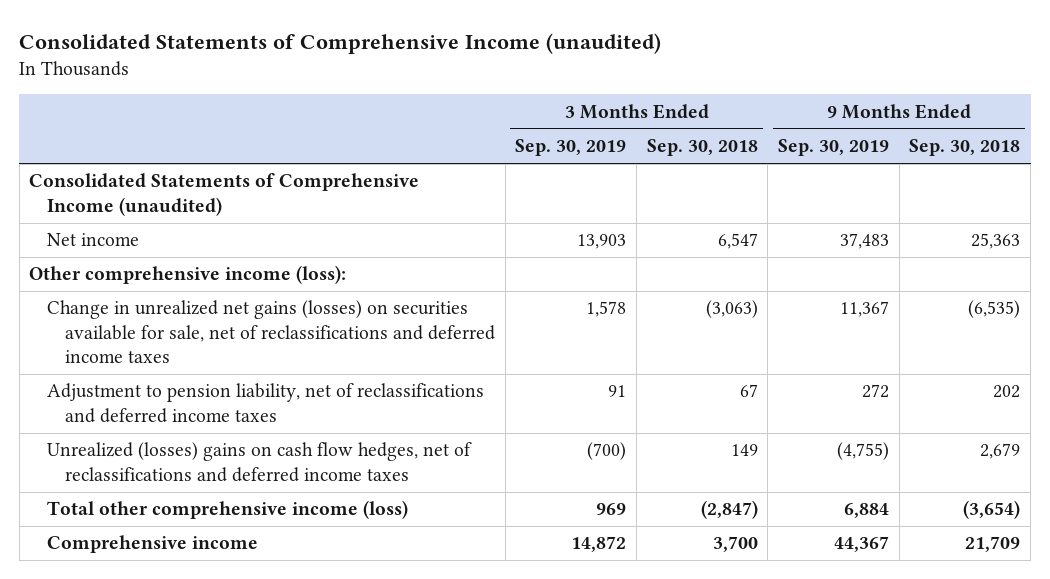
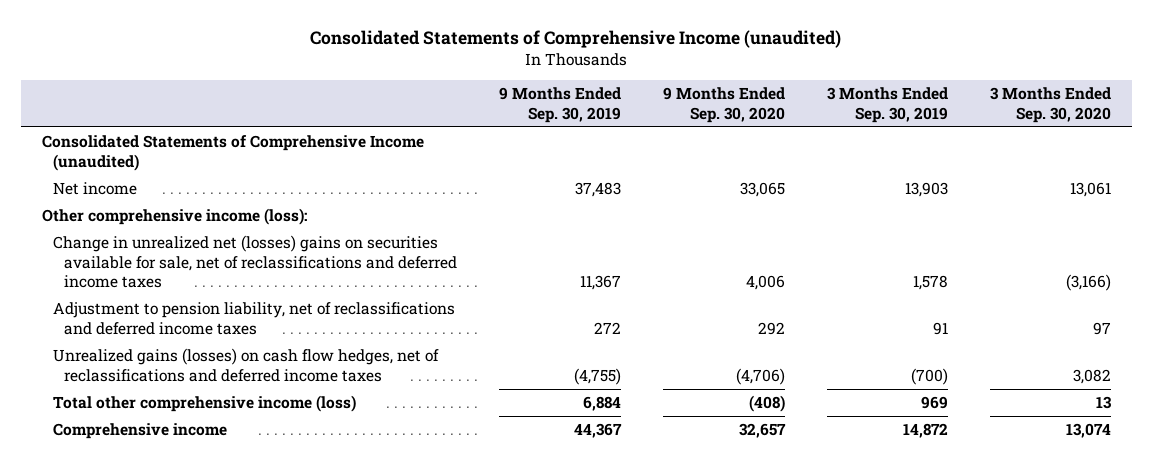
- | 3 Months Ended Sep. 30, 2019 | 3 Months Ended Sep. 30, 2018 | 9 Months Ended Sep. 30, 2019 | 9 Months Ended Sep. 30, 2018
+ | 9 Months Ended Sep. 30, 2019 | 9 Months Ended Sep. 30, 2020 | 3 Months Ended Sep. 30, 2019 | 3 Months Ended Sep. 30, 2020
- Change in unrealized net gains (losses) on securities available for sale, net of reclassifications and deferred income taxes | 1,578 | (3,063) | 11,367 | (6,535)
+ Change in unrealized net (losses) gains on securities available for sale, net of reclassifications and deferred income taxes | 11,367 | 4,006 | 1,578 | (3,166)
- Unrealized (losses) gains on cash flow hedges, net of reclassifications and deferred income taxes | (700) | 149 | (4,755) | 2,679
+ Unrealized gains (losses) on cash flow hedges, net of reclassifications and deferred income taxes | (4,755) | (4,706) | (700) | 3,082

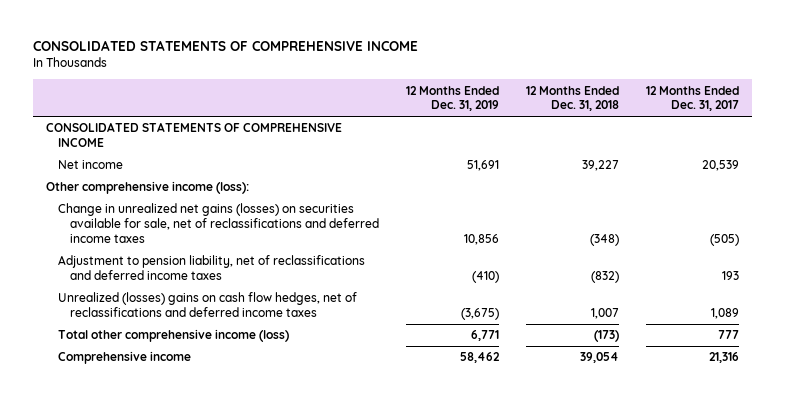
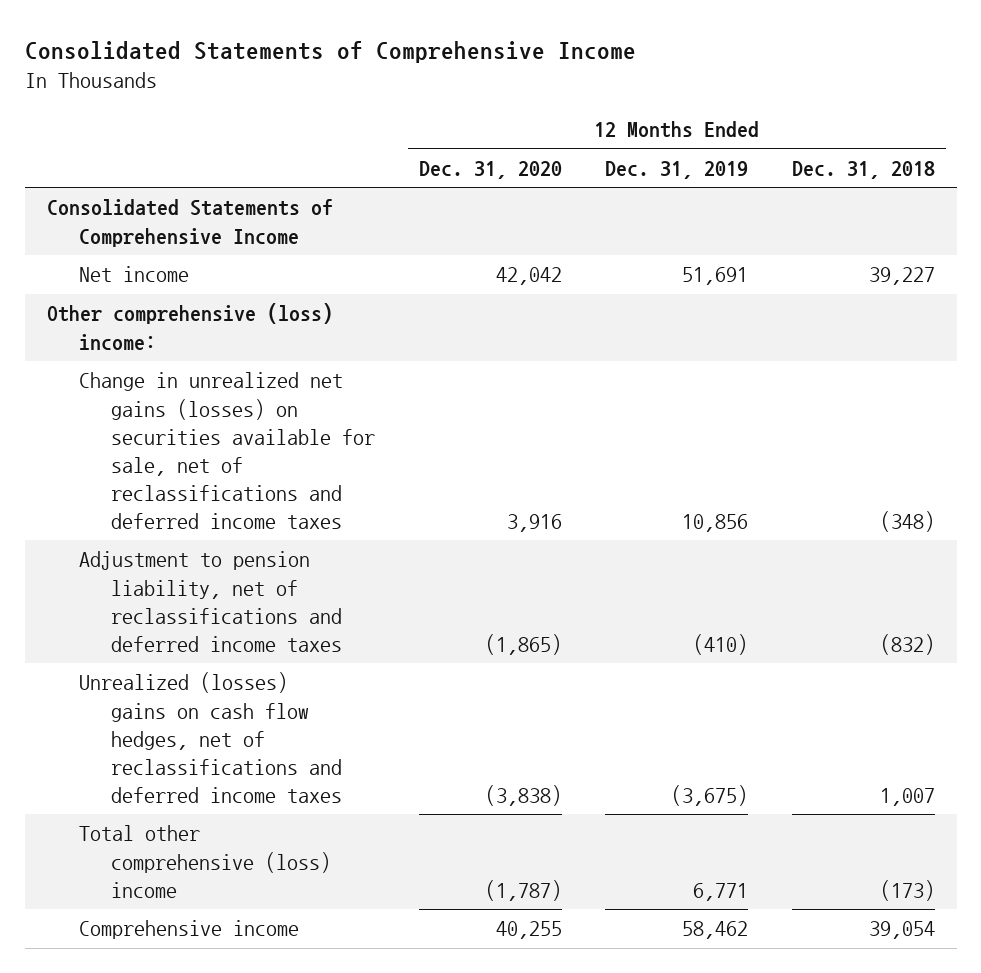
- CONSOLIDATED STATEMENTS OF COMPREHENSIVE INCOME
+ Consolidated Statements of Comprehensive Income
- | 12 Months Ended Dec. 31, 2019 | 12 Months Ended Dec. 31, 2018 | 12 Months Ended Dec. 31, 2017
+ | 12 Months Ended Dec. 31, 2020 | 12 Months Ended Dec. 31, 2019 | 12 Months Ended Dec. 31, 2018
- CONSOLIDATED STATEMENTS OF COMPREHENSIVE INCOME
+ Consolidated Statements of Comprehensive Income
- Other comprehensive income (loss):
+ Other comprehensive (loss) income:
- Total other comprehensive income (loss) | 6,771 | (173) | 777
+ Total other comprehensive (loss) income | (1,787) | 6,771 | (173)

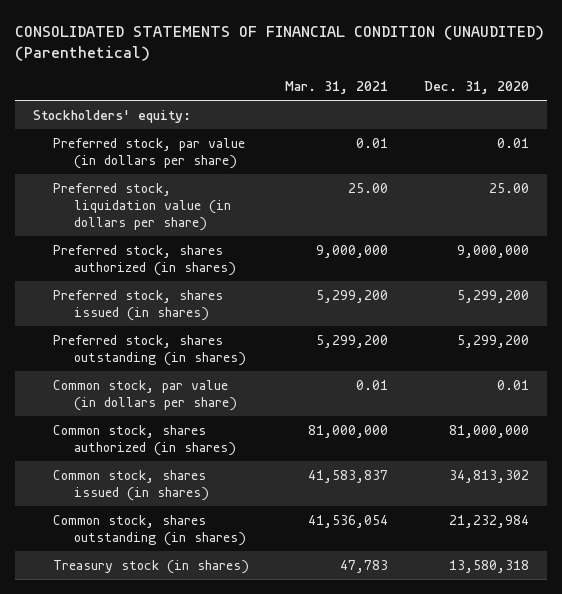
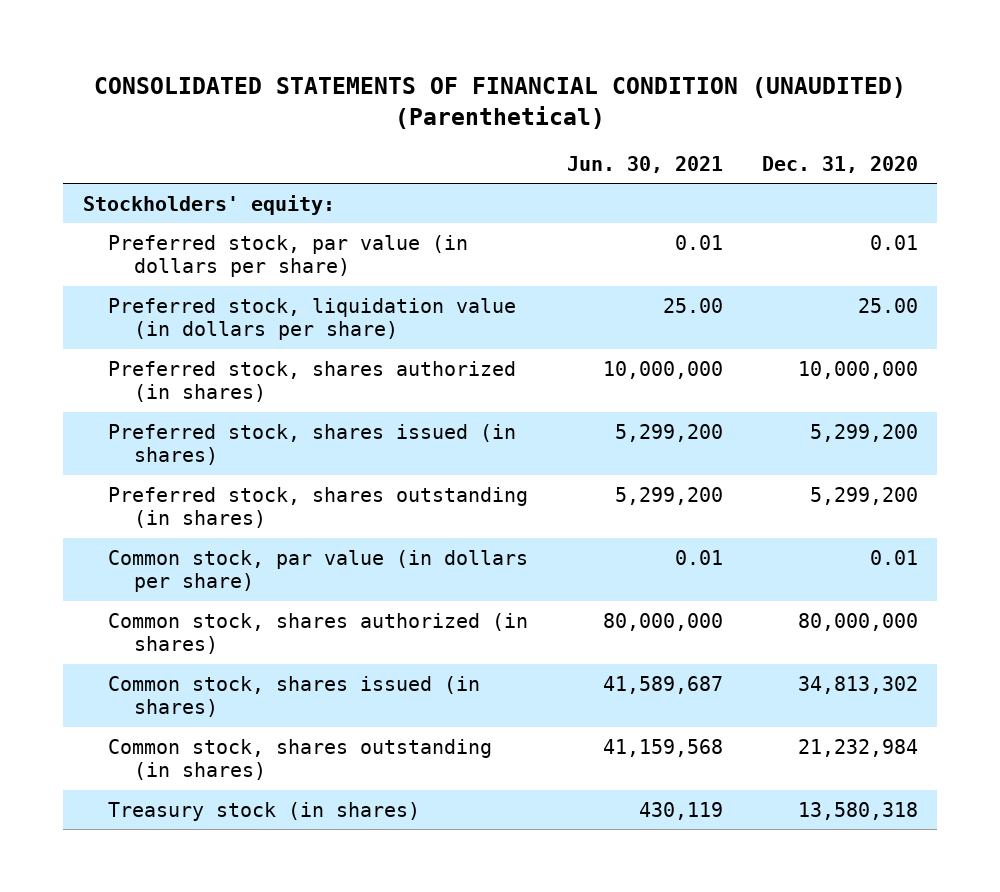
- | Mar. 31, 2021 | Dec. 31, 2020
+ | Jun. 30, 2021 | Dec. 31, 2020
- Preferred stock, shares authorized (in shares) | 9,000,000 | 9,000,000
+ Preferred stock, shares authorized (in shares) | 10,000,000 | 10,000,000
- Common stock, shares authorized (in shares) | 81,000,000 | 81,000,000
+ Common stock, shares authorized (in shares) | 80,000,000 | 80,000,000

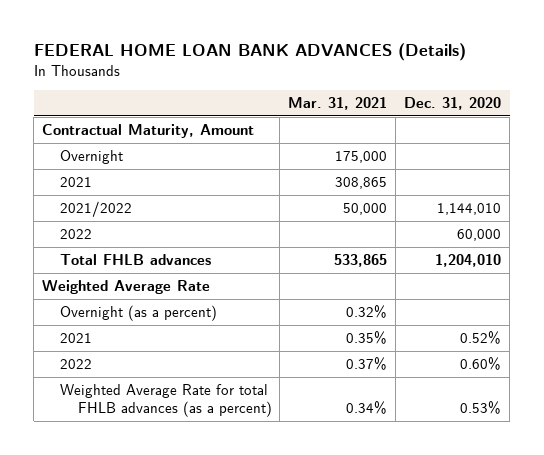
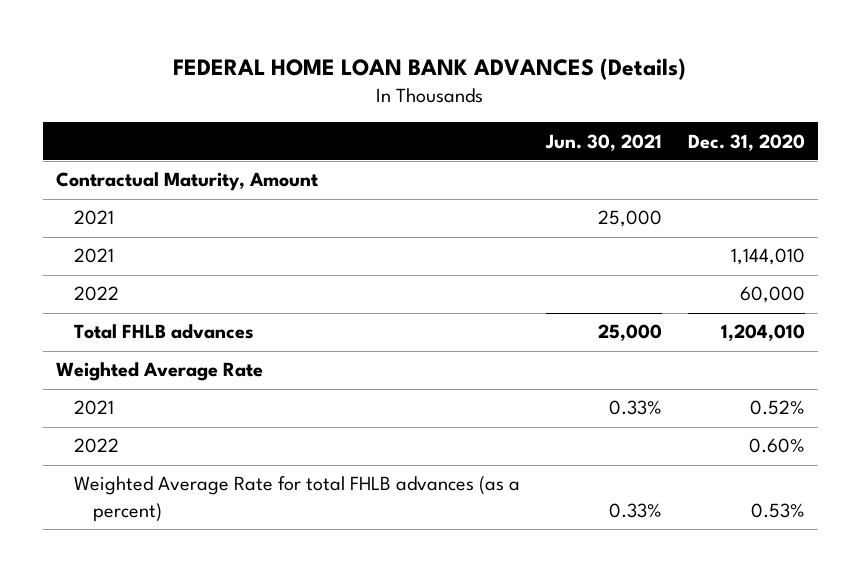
- | Mar. 31, 2021 | Dec. 31, 2020
+ | Jun. 30, 2021 | Dec. 31, 2020
- Overnight | 175,000 |
- 2021/2022 | 50,000 | 1,144,010
+ 2021 | | 1,144,010
- Overnight (as a percent) | 0.32% |

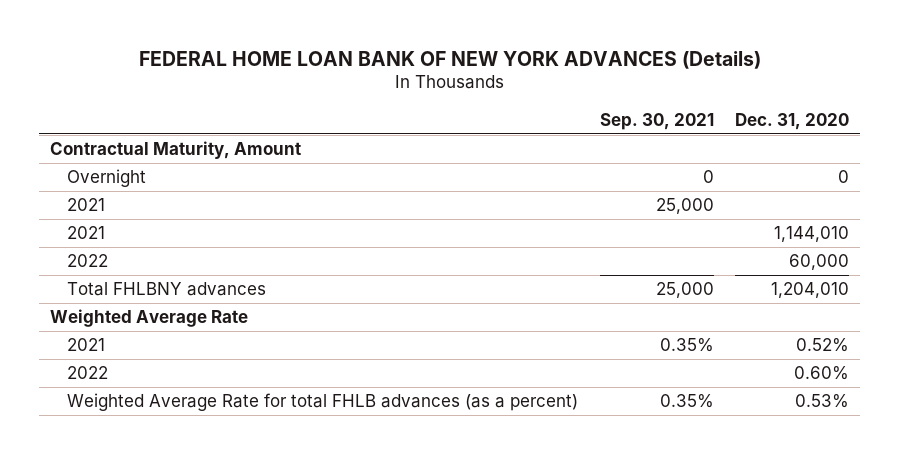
- FEDERAL HOME LOAN BANK ADVANCES (Details)
+ FEDERAL HOME LOAN BANK OF NEW YORK ADVANCES (Details)
- | Jun. 30, 2021 | Dec. 31, 2020
+ | Sep. 30, 2021 | Dec. 31, 2020
+ Overnight | 0 | 0
- Total FHLB advances | 25,000 | 1,204,010
+ Total FHLBNY advances | 25,000 | 1,204,010

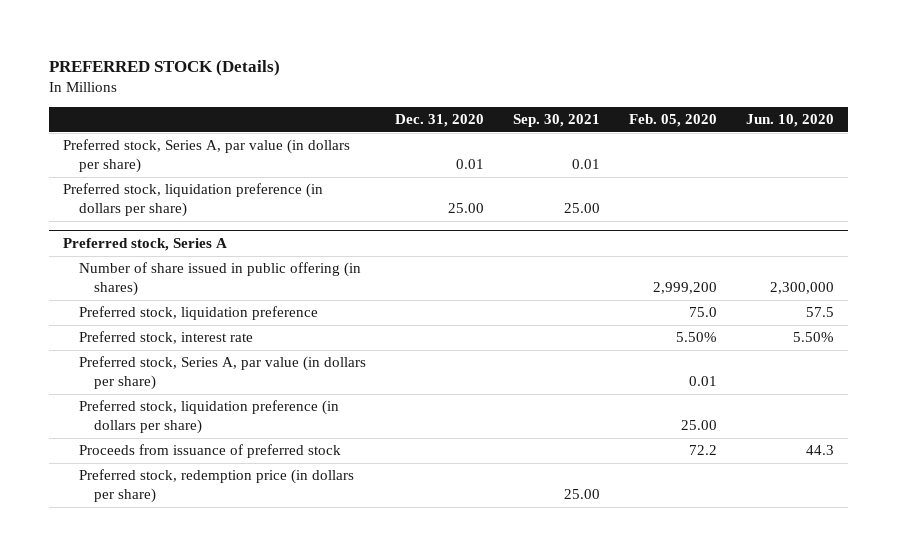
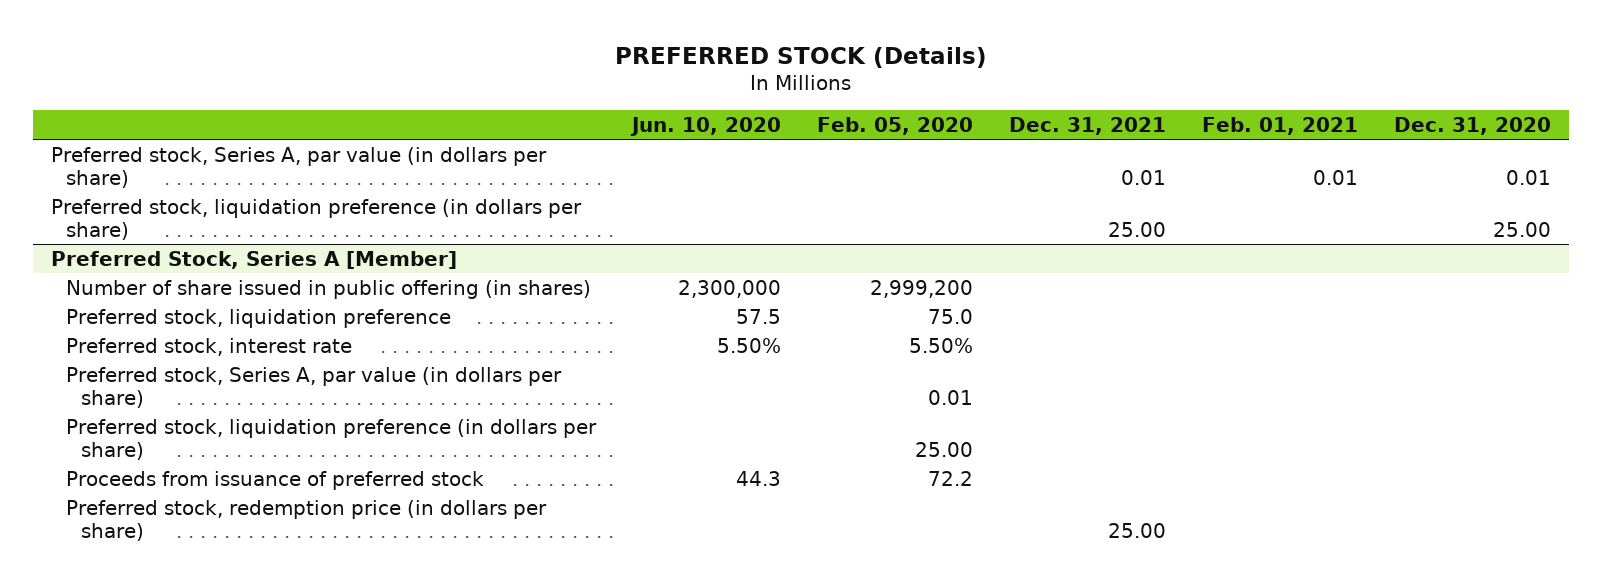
- | Dec. 31, 2020 | Sep. 30, 2021 | Feb. 05, 2020 | Jun. 10, 2020
+ | Jun. 10, 2020 | Feb. 05, 2020 | Dec. 31, 2021 | Feb. 01, 2021 | Dec. 31, 2020
- Preferred stock, Series A
+ Preferred Stock, Series A [Member]

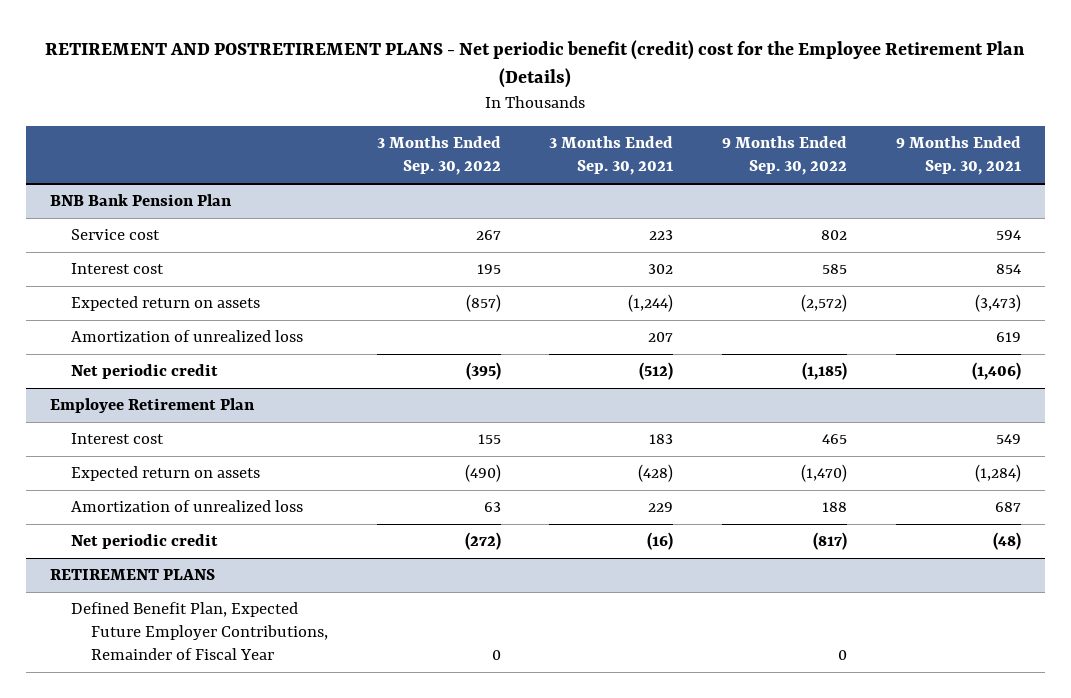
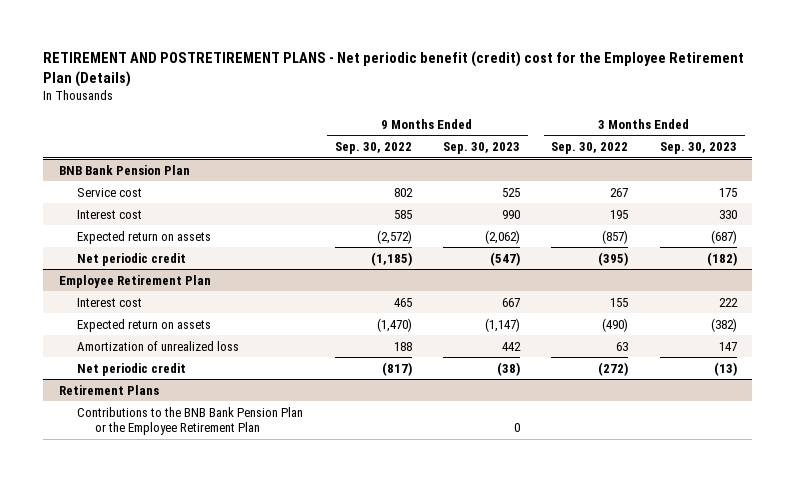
- | 3 Months Ended Sep. 30, 2022 | 3 Months Ended Sep. 30, 2021 | 9 Months Ended Sep. 30, 2022 | 9 Months Ended Sep. 30, 2021
+ | 9 Months Ended Sep. 30, 2022 | 9 Months Ended Sep. 30, 2023 | 3 Months Ended Sep. 30, 2022 | 3 Months Ended Sep. 30, 2023
@ BNB Bank Pension Plan
- Amortization of unrealized loss | | 207 | | 619
- RETIREMENT PLANS
- Defined Benefit Plan, Expected Future Employer Contributions, Remainder of Fiscal Year | 0 | | 0 |
+ Retirement Plans
+ Contributions to the BNB Bank Pension Plan or the Employee Retirement Plan | | 0 | |

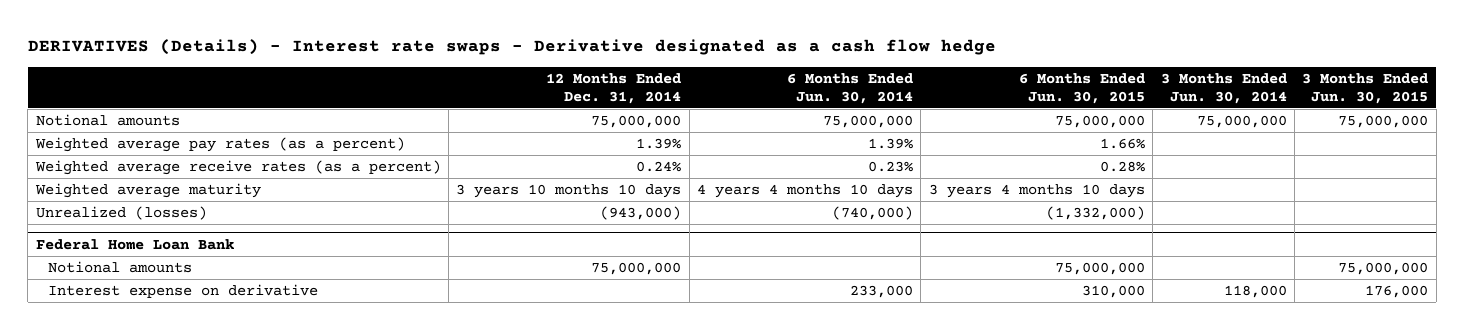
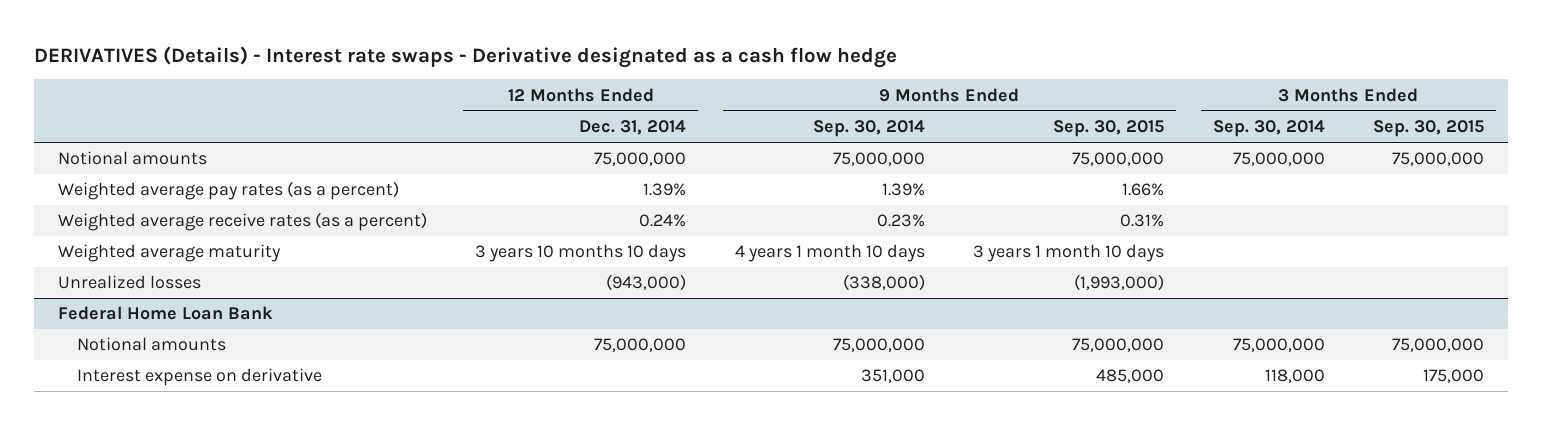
- | 12 Months Ended Dec. 31, 2014 | 6 Months Ended Jun. 30, 2014 | 6 Months Ended Jun. 30, 2015 | 3 Months Ended Jun. 30, 2014 | 3 Months Ended Jun. 30, 2015
+ | 12 Months Ended Dec. 31, 2014 | 9 Months Ended Sep. 30, 2014 | 9 Months Ended Sep. 30, 2015 | 3 Months Ended Sep. 30, 2014 | 3 Months Ended Sep. 30, 2015
- Unrealized (losses) | (943,000) | (740,000) | (1,332,000) | |
+ Unrealized losses | (943,000) | (338,000) | (1,993,000) | |

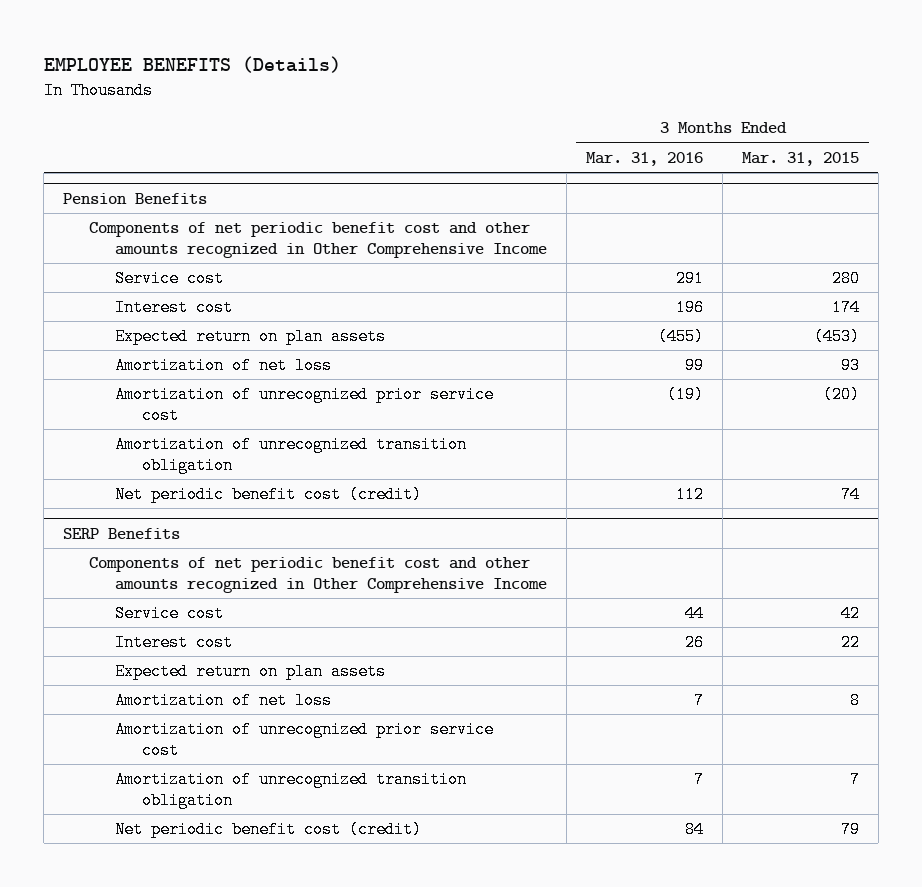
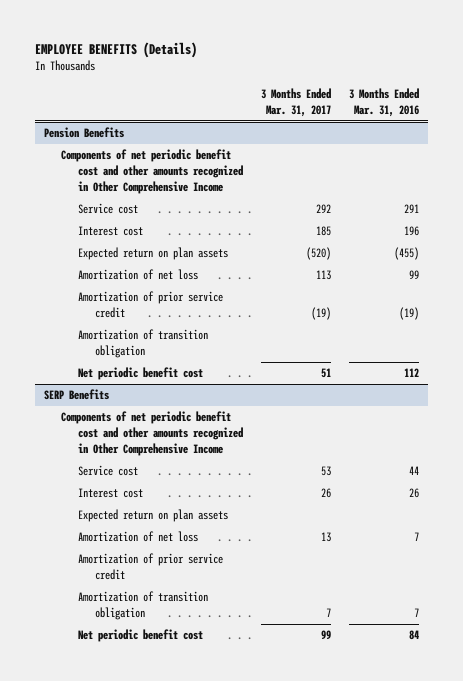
- | 3 Months Ended Mar. 31, 2016 | 3 Months Ended Mar. 31, 2015
+ | 3 Months Ended Mar. 31, 2017 | 3 Months Ended Mar. 31, 2016
@ Pension Benefits
- Amortization of unrecognized prior service cost | (19) | (20)
- Amortization of unrecognized transition obligation
- Net periodic benefit cost (credit) | 112 | 74
+ Amortization of prior service credit | (19) | (19)
+ Amortization of transition obligation
+ Net periodic benefit cost | 51 | 112
@ SERP Benefits
- Amortization of unrecognized prior service cost
- Amortization of unrecognized transition obligation | 7 | 7
- Net periodic benefit cost (credit) | 84 | 79
+ Amortization of prior service credit
+ Amortization of transition obligation | 7 | 7
+ Net periodic benefit cost | 99 | 84

